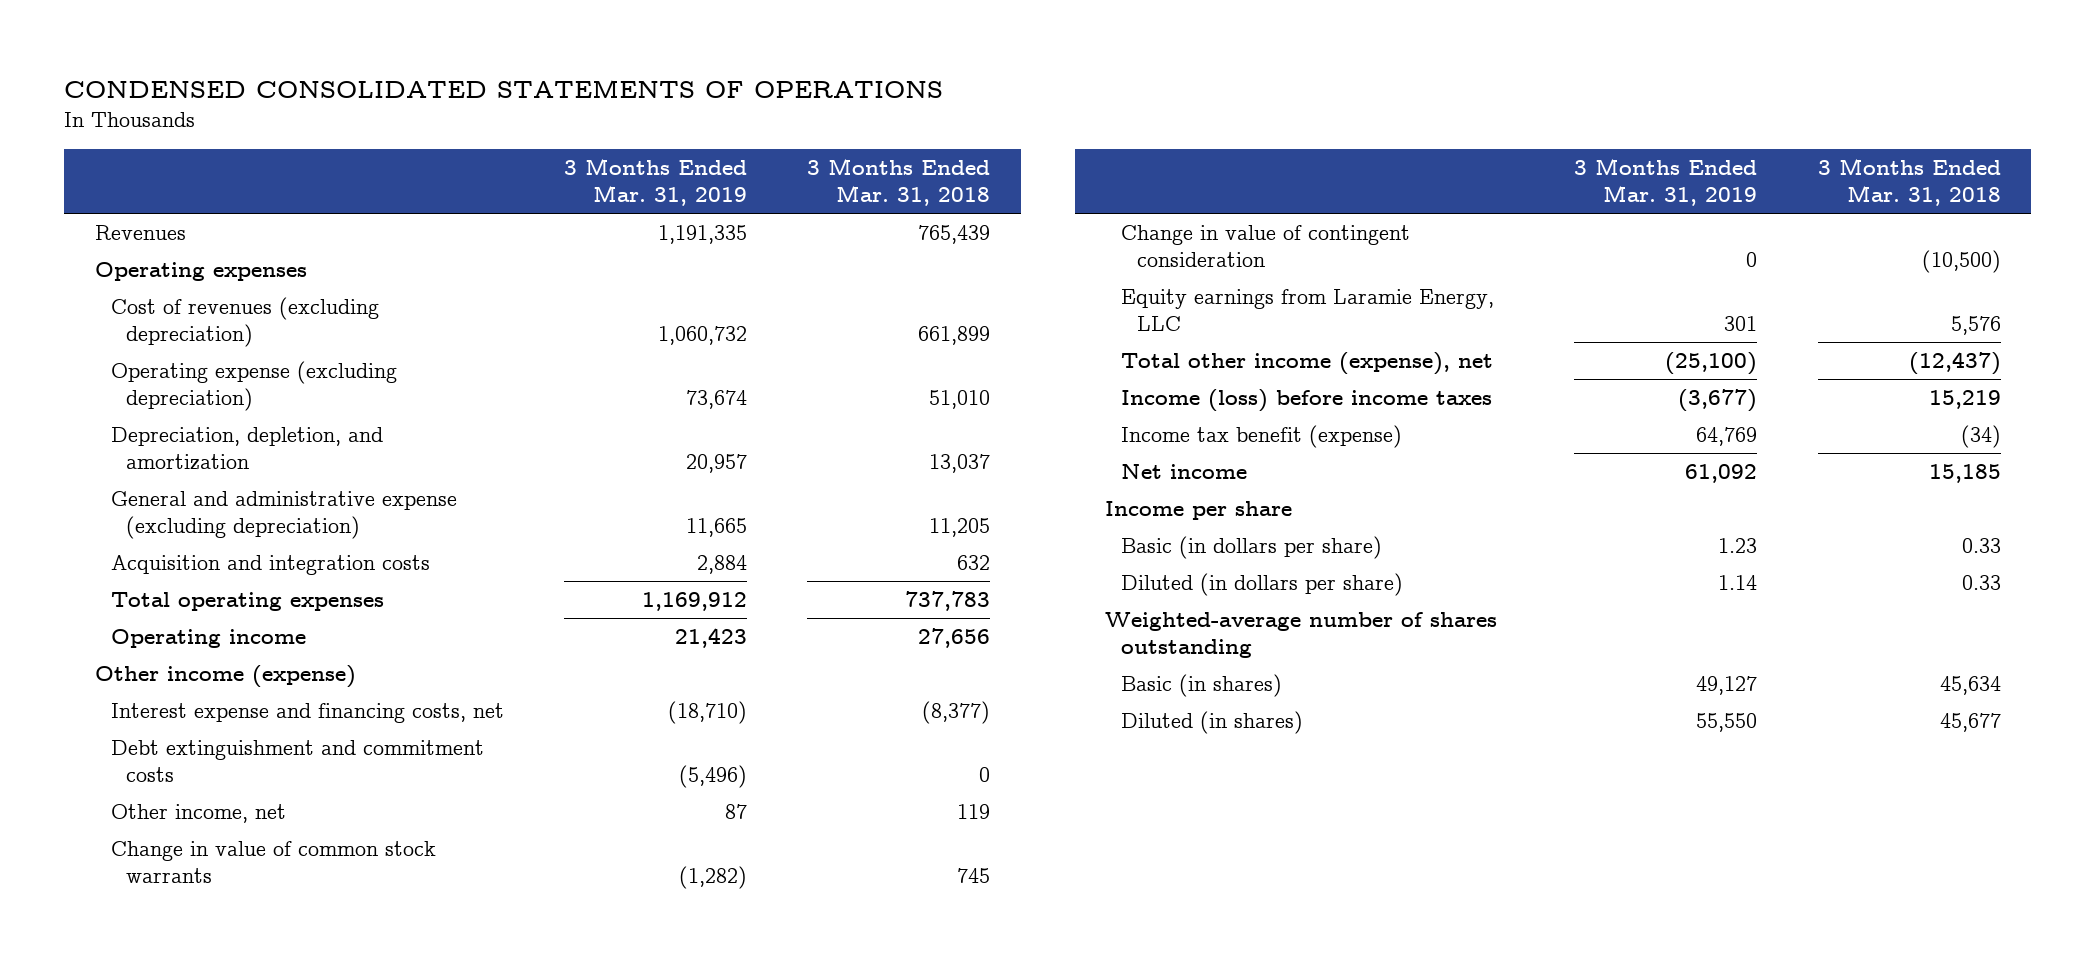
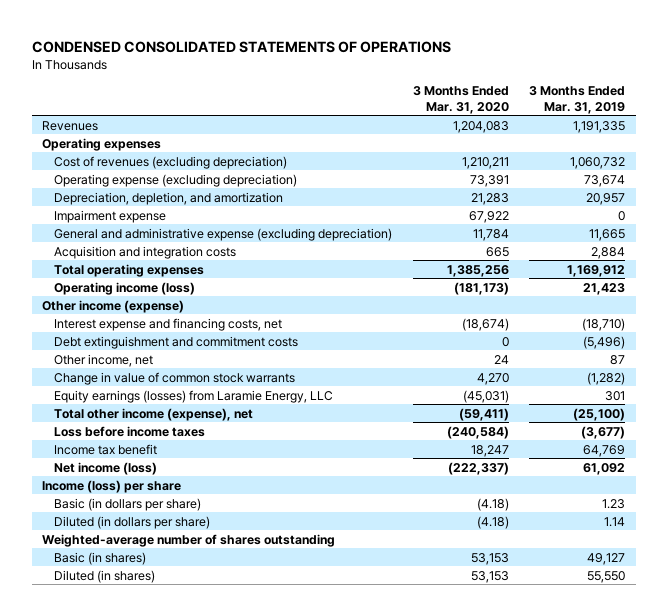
- | 3 Months Ended Mar. 31, 2019 | 3 Months Ended Mar. 31, 2018
+ | 3 Months Ended Mar. 31, 2020 | 3 Months Ended Mar. 31, 2019
+ Impairment expense | 67,922 | 0
- Operating income | 21,423 | 27,656
+ Operating income (loss) | (181,173) | 21,423
- Change in value of contingent consideration | 0 | (10,500)
- Equity earnings from Laramie Energy, LLC | 301 | 5,576
+ Equity earnings (losses) from Laramie Energy, LLC | (45,031) | 301
- Income (loss) before income taxes | (3,677) | 15,219
- Income tax benefit (expense) | 64,769 | (34)
- Net income | 61,092 | 15,185
- Income per share
+ Loss before income taxes | (240,584) | (3,677)
+ Income tax benefit | 18,247 | 64,769
+ Net income (loss) | (222,337) | 61,092
+ Income (loss) per share

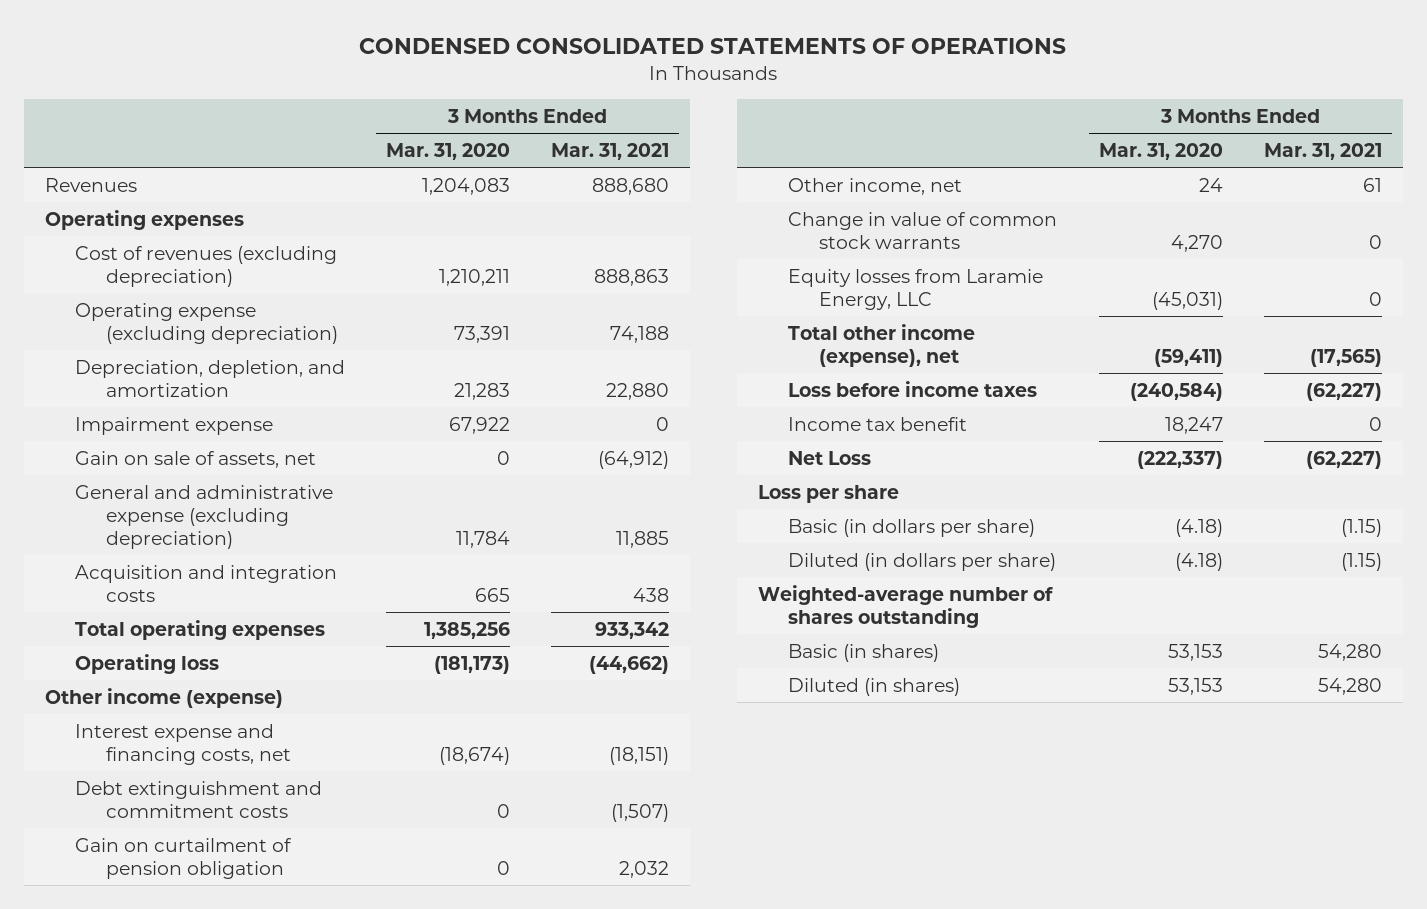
- | 3 Months Ended Mar. 31, 2020 | 3 Months Ended Mar. 31, 2019
+ | 3 Months Ended Mar. 31, 2020 | 3 Months Ended Mar. 31, 2021
+ Gain on sale of assets, net | 0 | (64,912)
- Operating income (loss) | (181,173) | 21,423
+ Operating loss | (181,173) | (44,662)
+ Gain on curtailment of pension obligation | 0 | 2,032
- Equity earnings (losses) from Laramie Energy, LLC | (45,031) | 301
+ Equity losses from Laramie Energy, LLC | (45,031) | 0
- Net income (loss) | (222,337) | 61,092
- Income (loss) per share
+ Net Loss | (222,337) | (62,227)
+ Loss per share

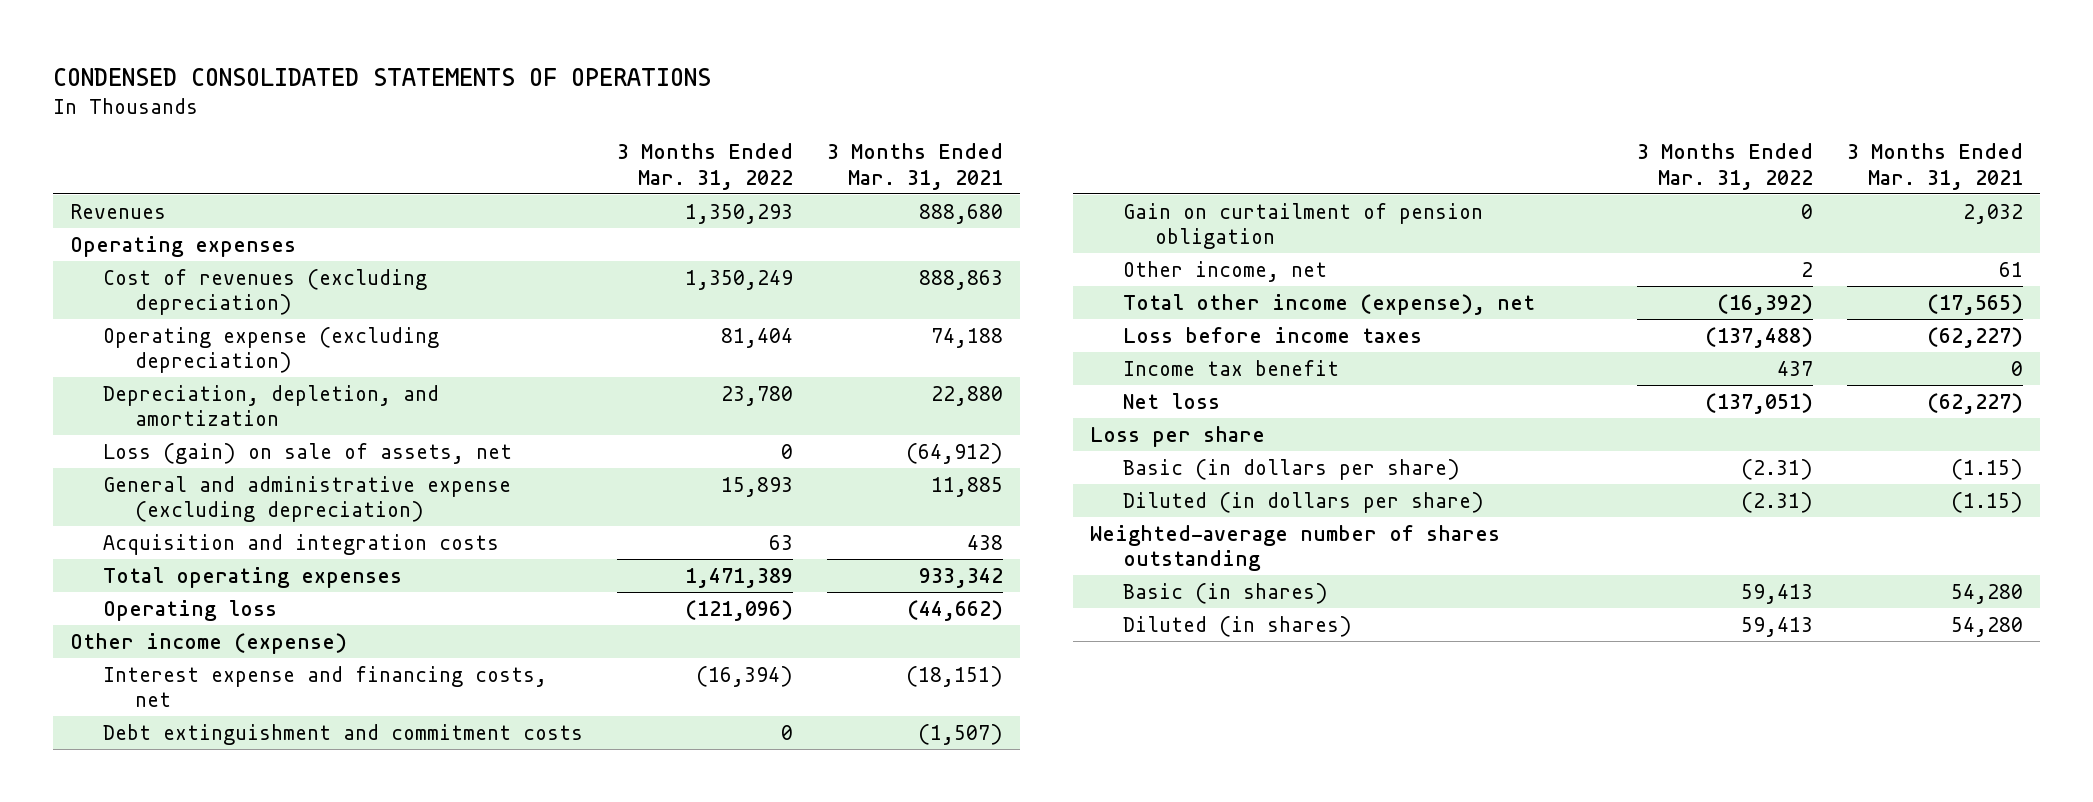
- | 3 Months Ended Mar. 31, 2020 | 3 Months Ended Mar. 31, 2021
+ | 3 Months Ended Mar. 31, 2022 | 3 Months Ended Mar. 31, 2021
- Impairment expense | 67,922 | 0
- Gain on sale of assets, net | 0 | (64,912)
+ Loss (gain) on sale of assets, net | 0 | (64,912)
- Change in value of common stock warrants | 4,270 | 0
- Equity losses from Laramie Energy, LLC | (45,031) | 0
- Net Loss | (222,337) | (62,227)
+ Net loss | (137,051) | (62,227)

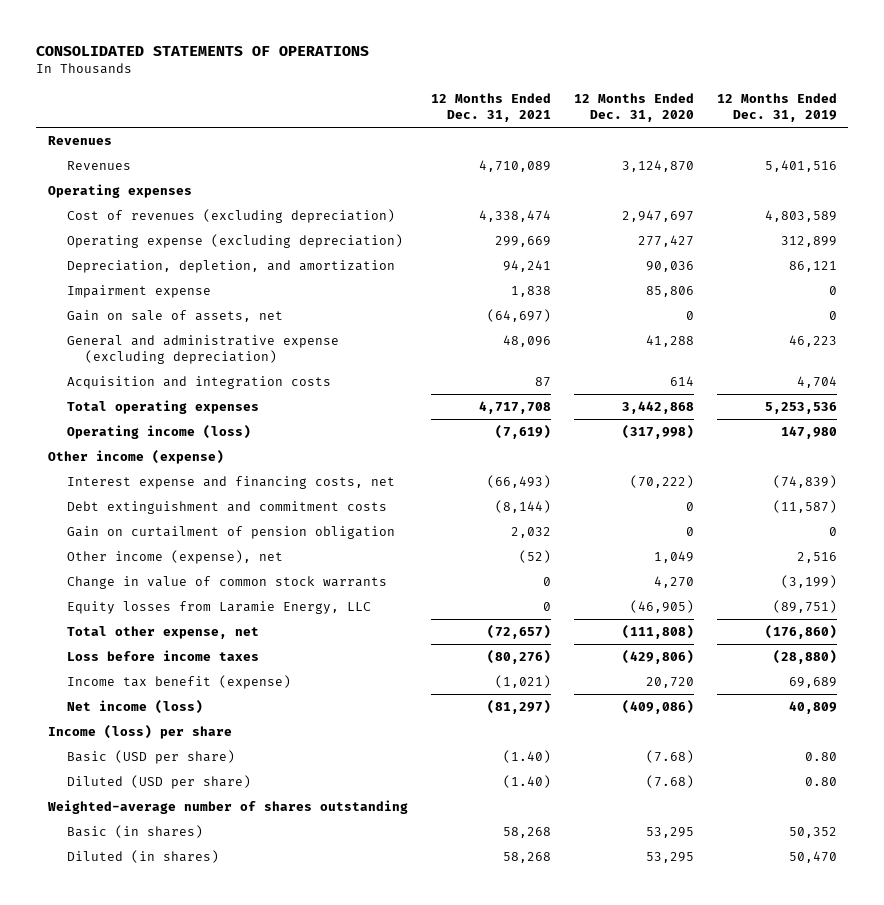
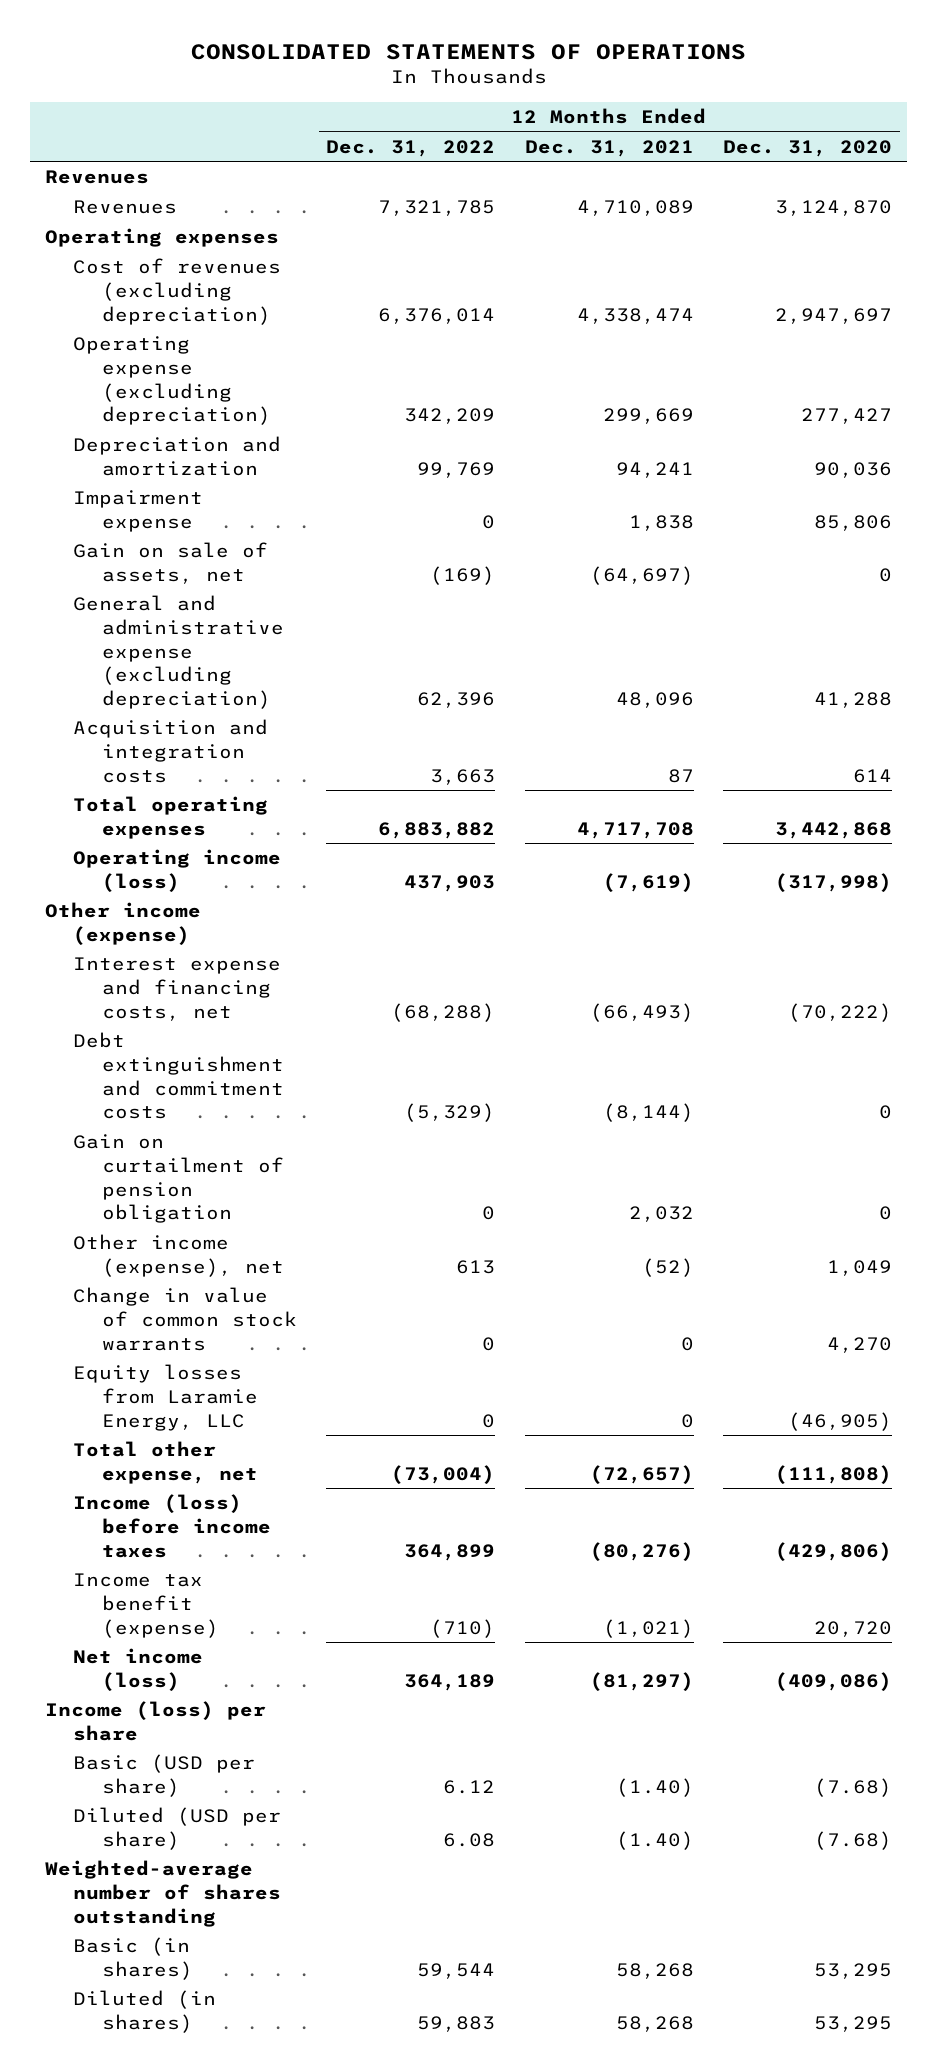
- | 12 Months Ended Dec. 31, 2021 | 12 Months Ended Dec. 31, 2020 | 12 Months Ended Dec. 31, 2019
+ | 12 Months Ended Dec. 31, 2022 | 12 Months Ended Dec. 31, 2021 | 12 Months Ended Dec. 31, 2020
- Depreciation, depletion, and amortization | 94,241 | 90,036 | 86,121
+ Depreciation and amortization | 99,769 | 94,241 | 90,036
- Loss before income taxes | (80,276) | (429,806) | (28,880)
+ Income (loss) before income taxes | 364,899 | (80,276) | (429,806)

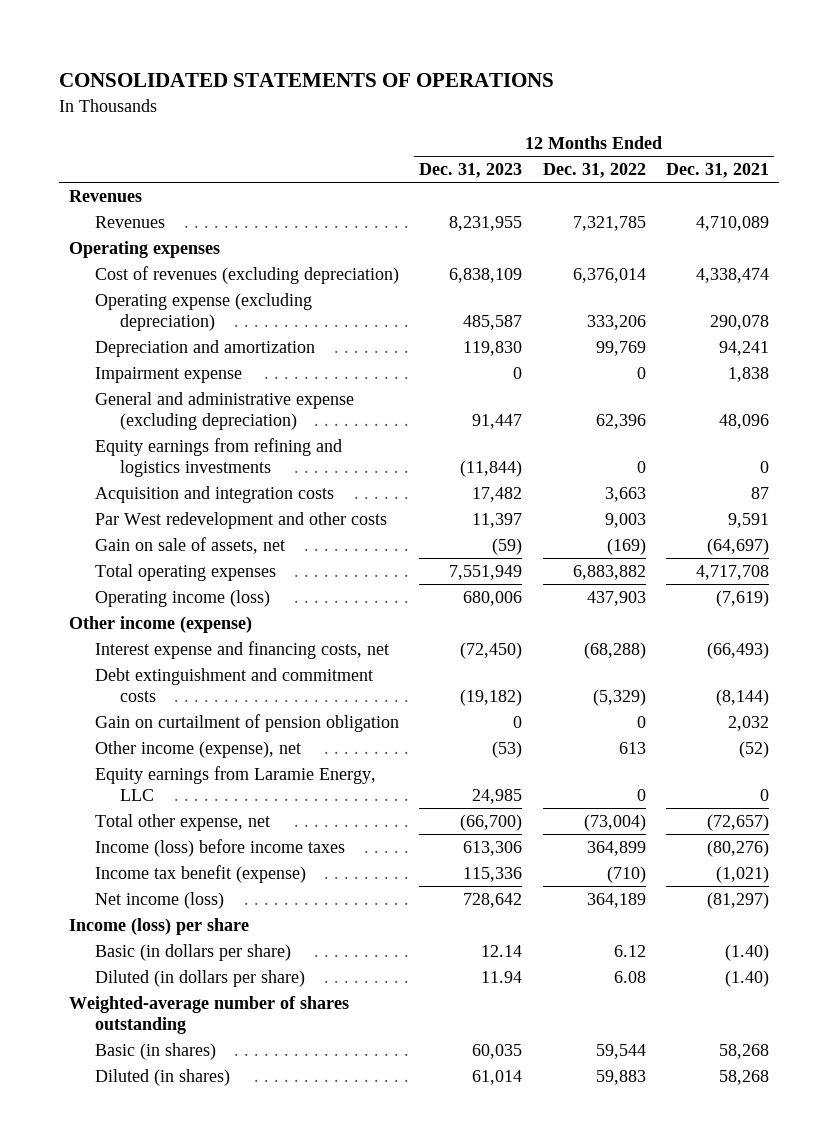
- | 12 Months Ended Dec. 31, 2022 | 12 Months Ended Dec. 31, 2021 | 12 Months Ended Dec. 31, 2020
+ | 12 Months Ended Dec. 31, 2023 | 12 Months Ended Dec. 31, 2022 | 12 Months Ended Dec. 31, 2021
- Operating expense (excluding depreciation) | 342,209 | 299,669 | 277,427
+ Operating expense (excluding depreciation) | 485,587 | 333,206 | 290,078
+ Equity earnings from refining and logistics investments | (11,844) | 0 | 0
+ Par West redevelopment and other costs | 11,397 | 9,003 | 9,591
moved down: Gain on sale of assets, net | (59) | (169) | (64,697)
- Change in value of common stock warrants | 0 | 0 | 4,270
- Equity losses from Laramie Energy, LLC | 0 | 0 | (46,905)
+ Equity earnings from Laramie Energy, LLC | 24,985 | 0 | 0
- Basic (USD per share) | 6.12 | (1.40) | (7.68)
- Diluted (USD per share) | 6.08 | (1.40) | (7.68)
+ Basic (in dollars per share) | 12.14 | 6.12 | (1.40)
+ Diluted (in dollars per share) | 11.94 | 6.08 | (1.40)

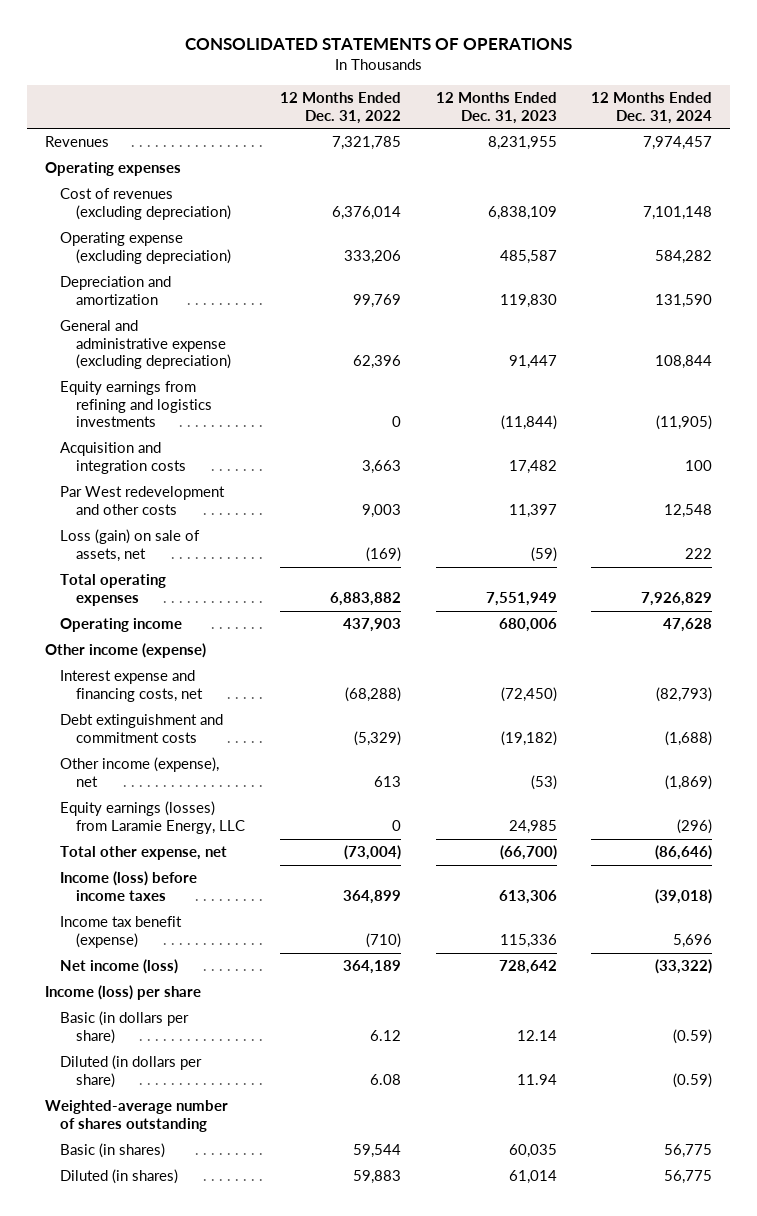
- | 12 Months Ended Dec. 31, 2023 | 12 Months Ended Dec. 31, 2022 | 12 Months Ended Dec. 31, 2021
+ | 12 Months Ended Dec. 31, 2022 | 12 Months Ended Dec. 31, 2023 | 12 Months Ended Dec. 31, 2024
- Revenues
- Impairment expense | 0 | 0 | 1,838
- Gain on sale of assets, net | (59) | (169) | (64,697)
+ Loss (gain) on sale of assets, net | (169) | (59) | 222
- Operating income (loss) | 680,006 | 437,903 | (7,619)
+ Operating income | 437,903 | 680,006 | 47,628
- Gain on curtailment of pension obligation | 0 | 0 | 2,032
- Equity earnings from Laramie Energy, LLC | 24,985 | 0 | 0
+ Equity earnings (losses) from Laramie Energy, LLC | 0 | 24,985 | (296)

